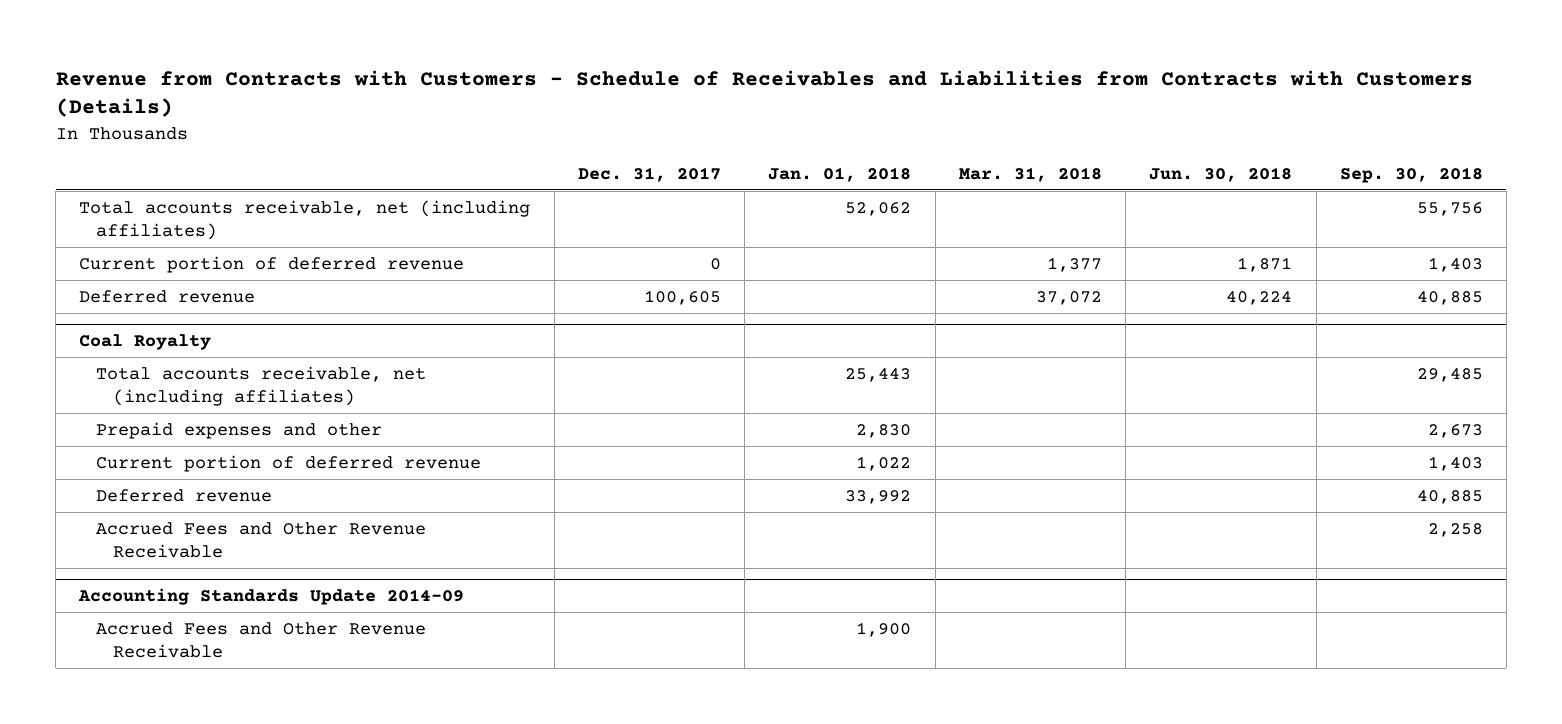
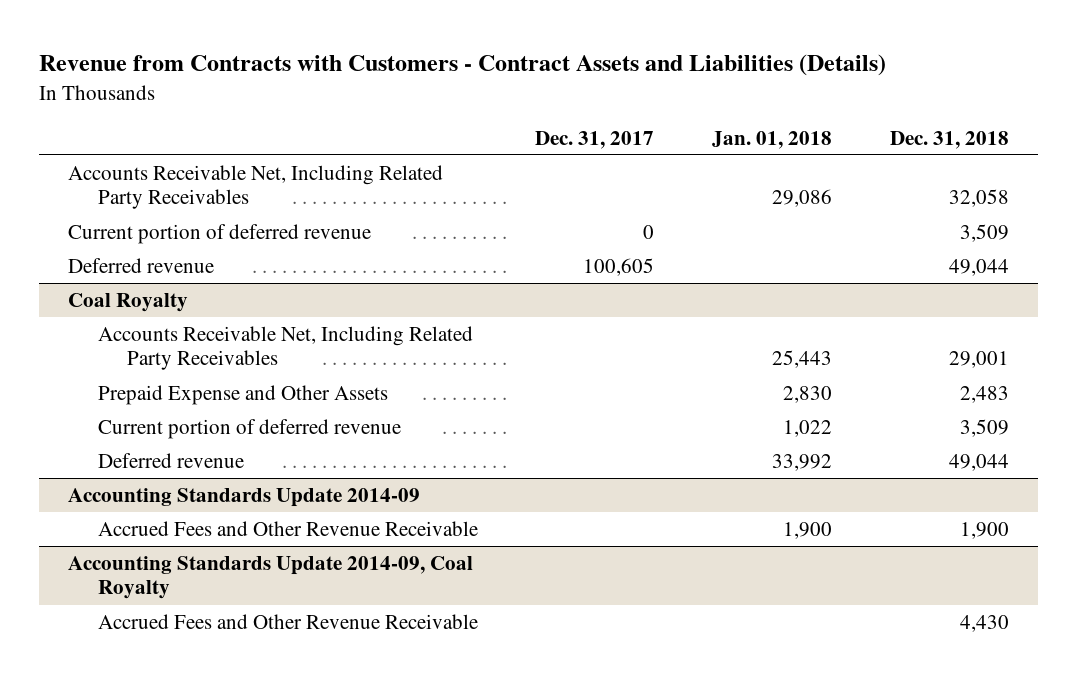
- Revenue from Contracts with Customers - Schedule of Receivables and Liabilities from Contracts with Customers (Details)
+ Revenue from Contracts with Customers - Contract Assets and Liabilities (Details)
- | Dec. 31, 2017 | Jan. 01, 2018 | Mar. 31, 2018 | Jun. 30, 2018 | Sep. 30, 2018
+ | Dec. 31, 2017 | Jan. 01, 2018 | Dec. 31, 2018
- Total accounts receivable, net (including affiliates) | | 52,062 | | | 55,756
+ Accounts Receivable Net, Including Related Party Receivables | | 29,086 | 32,058
@ Coal Royalty
- Total accounts receivable, net (including affiliates) | | 25,443 | | | 29,485
- Prepaid expenses and other | | 2,830 | | | 2,673
+ Accounts Receivable Net, Including Related Party Receivables | | 25,443 | 29,001
+ Prepaid Expense and Other Assets | | 2,830 | 2,483
- Accrued Fees and Other Revenue Receivable | | | | | 2,258
+ Accounting Standards Update 2014-09, Coal Royalty
+ Accrued Fees and Other Revenue Receivable | | | 4,430

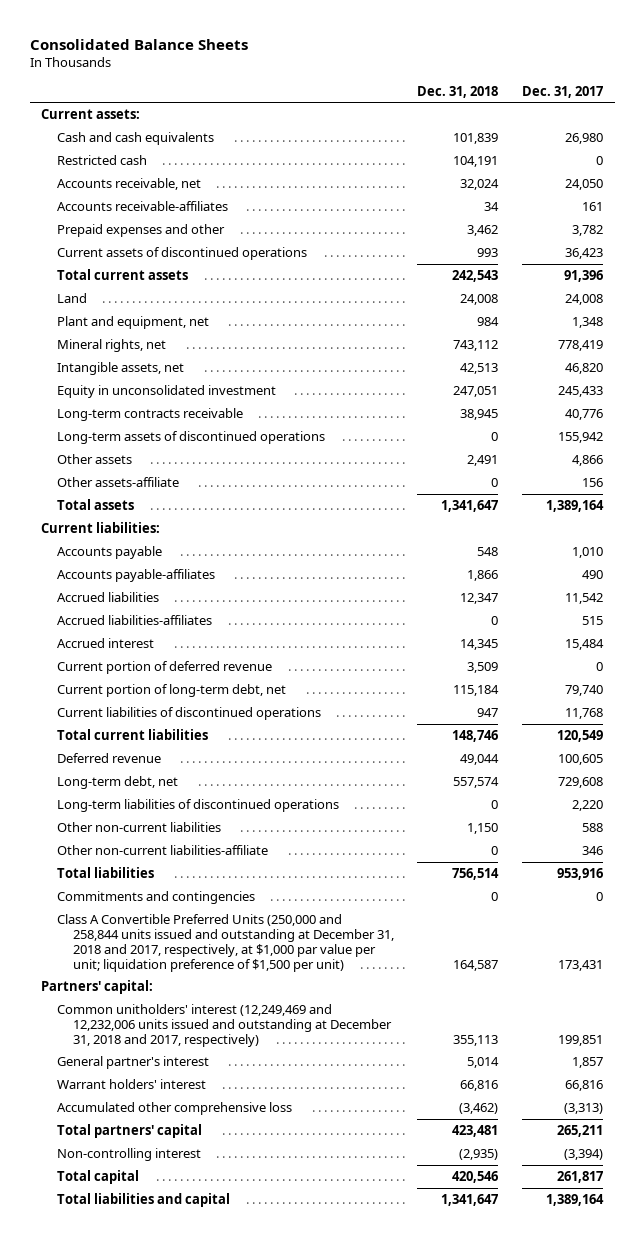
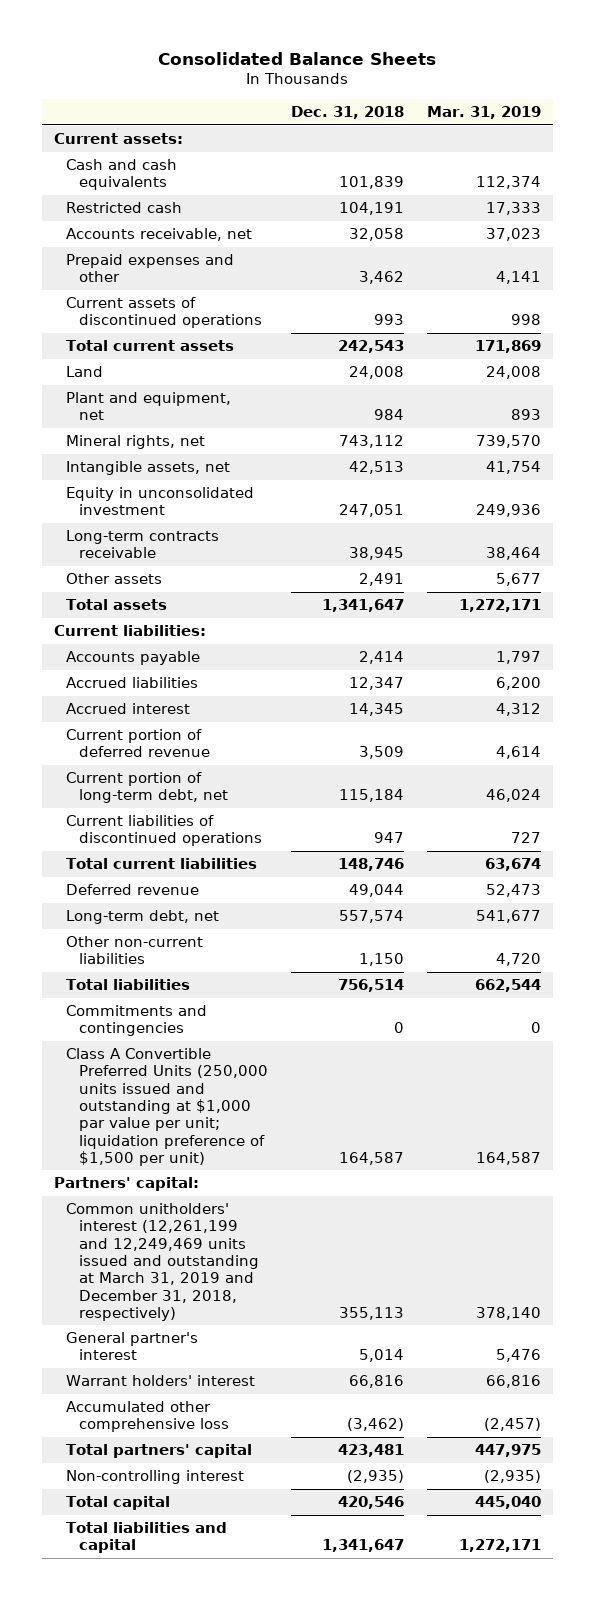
- | Dec. 31, 2018 | Dec. 31, 2017
+ | Dec. 31, 2018 | Mar. 31, 2019
- Accounts receivable, net | 32,024 | 24,050
- Accounts receivable-affiliates | 34 | 161
+ Accounts receivable, net | 32,058 | 37,023
- Long-term assets of discontinued operations | 0 | 155,942
- Other assets-affiliate | 0 | 156
- Accounts payable | 548 | 1,010
- Accounts payable-affiliates | 1,866 | 490
+ Accounts payable | 2,414 | 1,797
- Accrued liabilities-affiliates | 0 | 515
- Long-term liabilities of discontinued operations | 0 | 2,220
- Other non-current liabilities-affiliate | 0 | 346
- Class A Convertible Preferred Units (250,000 and 258,844 units issued and outstanding at December 31, 2018 and 2017, respectively, at $1,000 par value per unit; liquidation preference of $1,500 per unit) | 164,587 | 173,431
+ Class A Convertible Preferred Units (250,000 units issued and outstanding at $1,000 par value per unit; liquidation preference of $1,500 per unit) | 164,587 | 164,587
- Common unitholders' interest (12,249,469 and 12,232,006 units issued and outstanding at December 31, 2018 and 2017, respectively) | 355,113 | 199,851
+ Common unitholders' interest (12,261,199 and 12,249,469 units issued and outstanding at March 31, 2019 and December 31, 2018, respectively) | 355,113 | 378,140

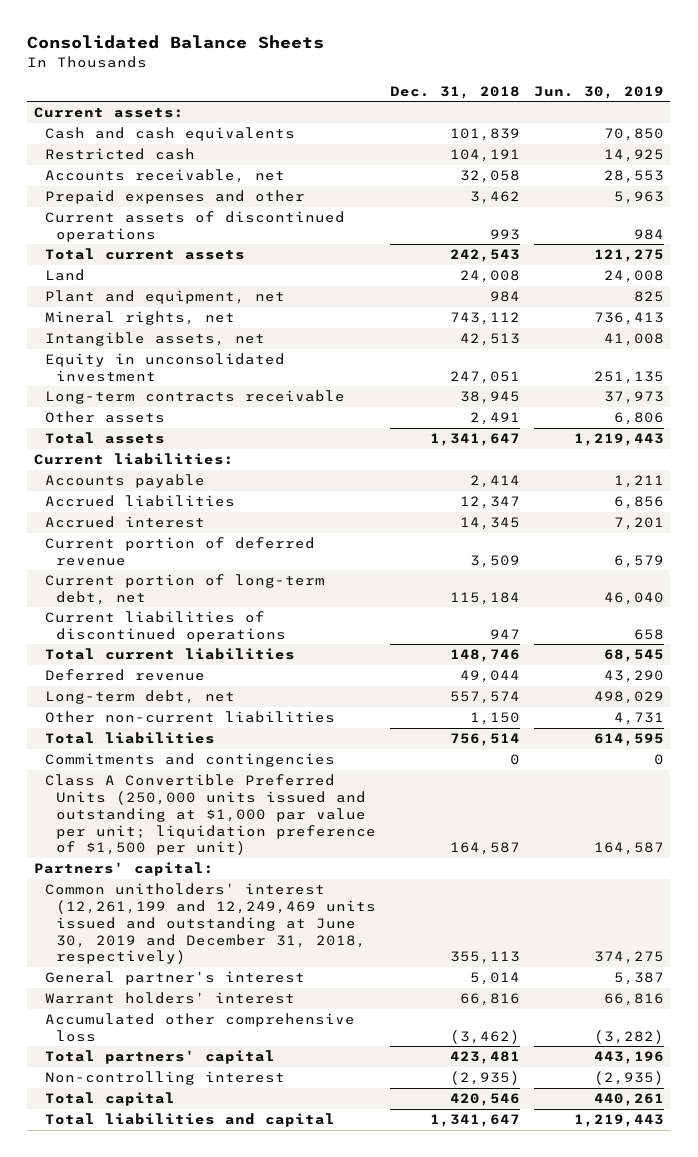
- | Dec. 31, 2018 | Mar. 31, 2019
+ | Dec. 31, 2018 | Jun. 30, 2019
- Common unitholders' interest (12,261,199 and 12,249,469 units issued and outstanding at March 31, 2019 and December 31, 2018, respectively) | 355,113 | 378,140
+ Common unitholders' interest (12,261,199 and 12,249,469 units issued and outstanding at June 30, 2019 and December 31, 2018, respectively) | 355,113 | 374,275

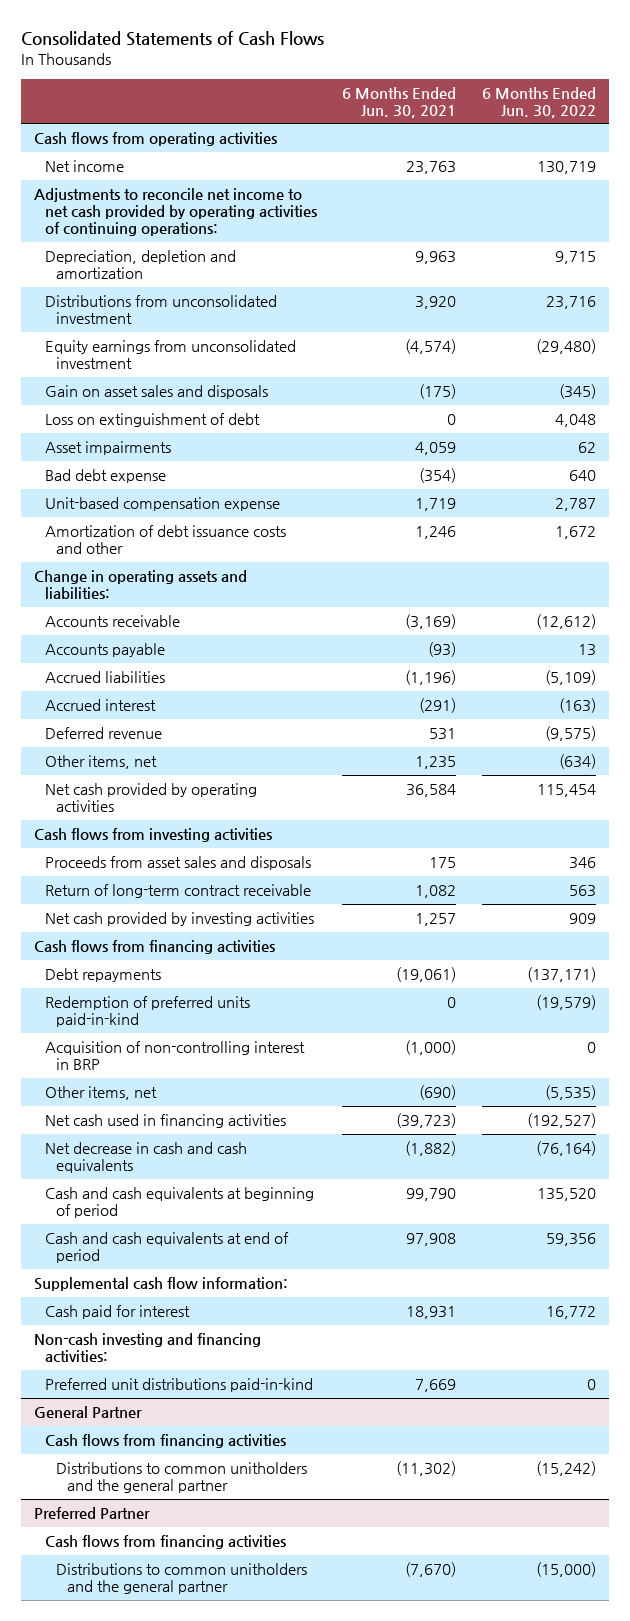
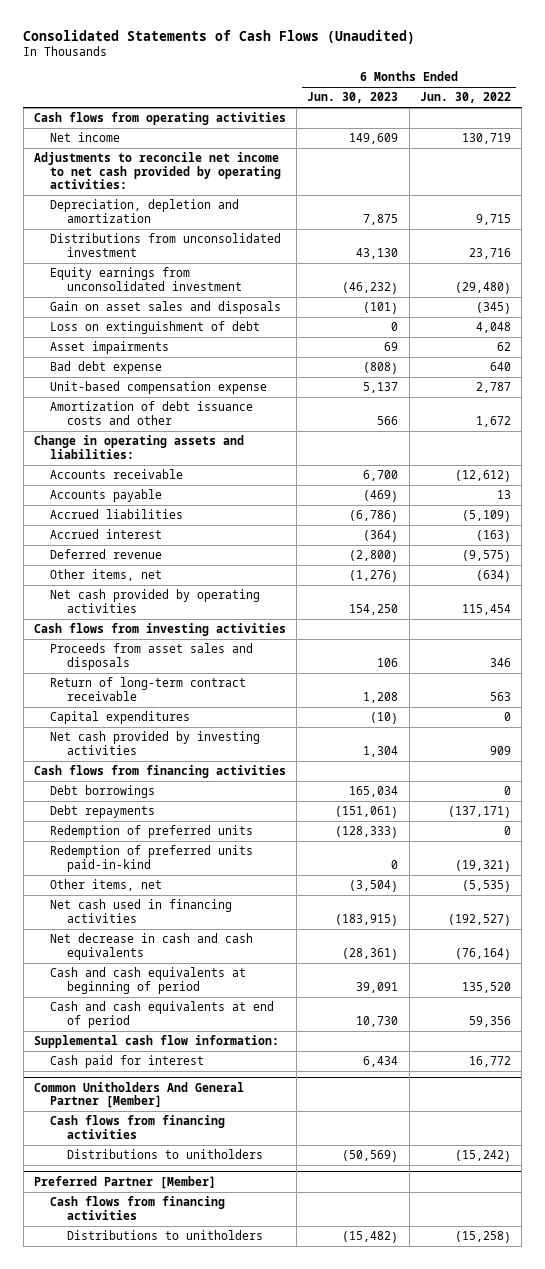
- Consolidated Statements of Cash Flows
+ Consolidated Statements of Cash Flows (Unaudited)
- | 6 Months Ended Jun. 30, 2021 | 6 Months Ended Jun. 30, 2022
+ | 6 Months Ended Jun. 30, 2023 | 6 Months Ended Jun. 30, 2022
- Adjustments to reconcile net income to net cash provided by operating activities of continuing operations:
+ Adjustments to reconcile net income to net cash provided by operating activities:
+ Capital expenditures | (10) | 0
+ Debt borrowings | 165,034 | 0
- Redemption of preferred units paid-in-kind | 0 | (19,579)
- Acquisition of non-controlling interest in BRP | (1,000) | 0
+ Redemption of preferred units | (128,333) | 0
+ Redemption of preferred units paid-in-kind | 0 | (19,321)
- Non-cash investing and financing activities:
- Preferred unit distributions paid-in-kind | 7,669 | 0
- General Partner
+ Common Unitholders And General Partner [Member]
- Distributions to common unitholders and the general partner | (11,302) | (15,242)
- Preferred Partner
+ Distributions to unitholders | (50,569) | (15,242)
+ Preferred Partner [Member]
- Distributions to common unitholders and the general partner | (7,670) | (15,000)
+ Distributions to unitholders | (15,482) | (15,258)

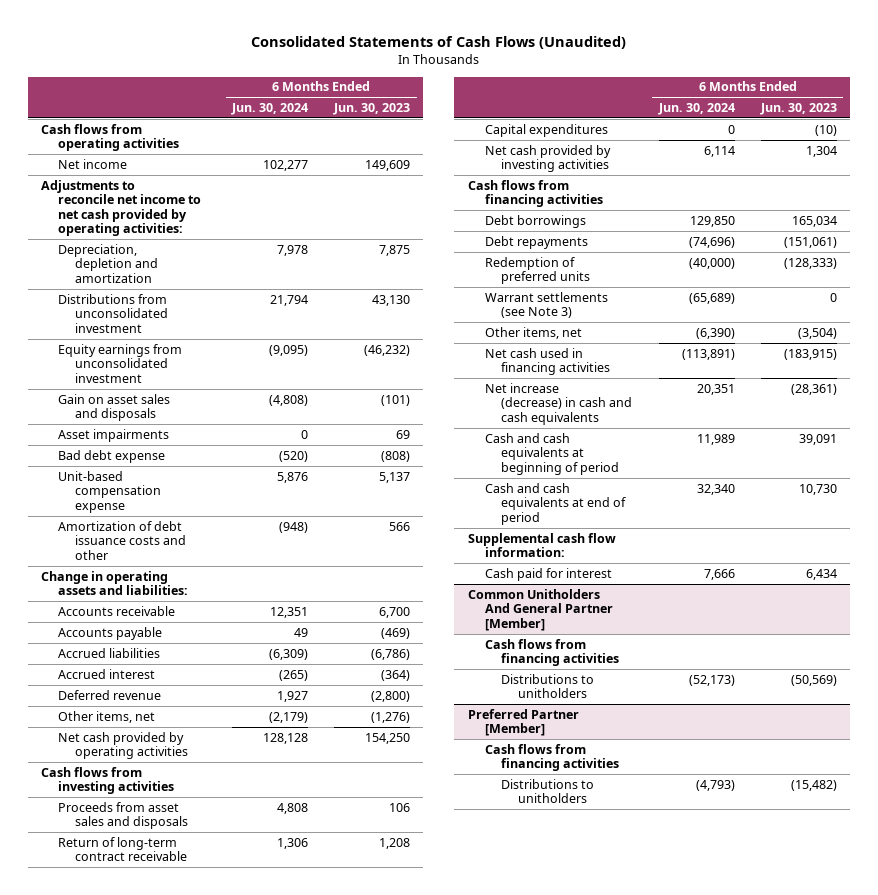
- | 6 Months Ended Jun. 30, 2023 | 6 Months Ended Jun. 30, 2022
+ | 6 Months Ended Jun. 30, 2024 | 6 Months Ended Jun. 30, 2023
- Loss on extinguishment of debt | 0 | 4,048
- Redemption of preferred units paid-in-kind | 0 | (19,321)
+ Warrant settlements (see Note 3) | (65,689) | 0
- Net decrease in cash and cash equivalents | (28,361) | (76,164)
+ Net increase (decrease) in cash and cash equivalents | 20,351 | (28,361)

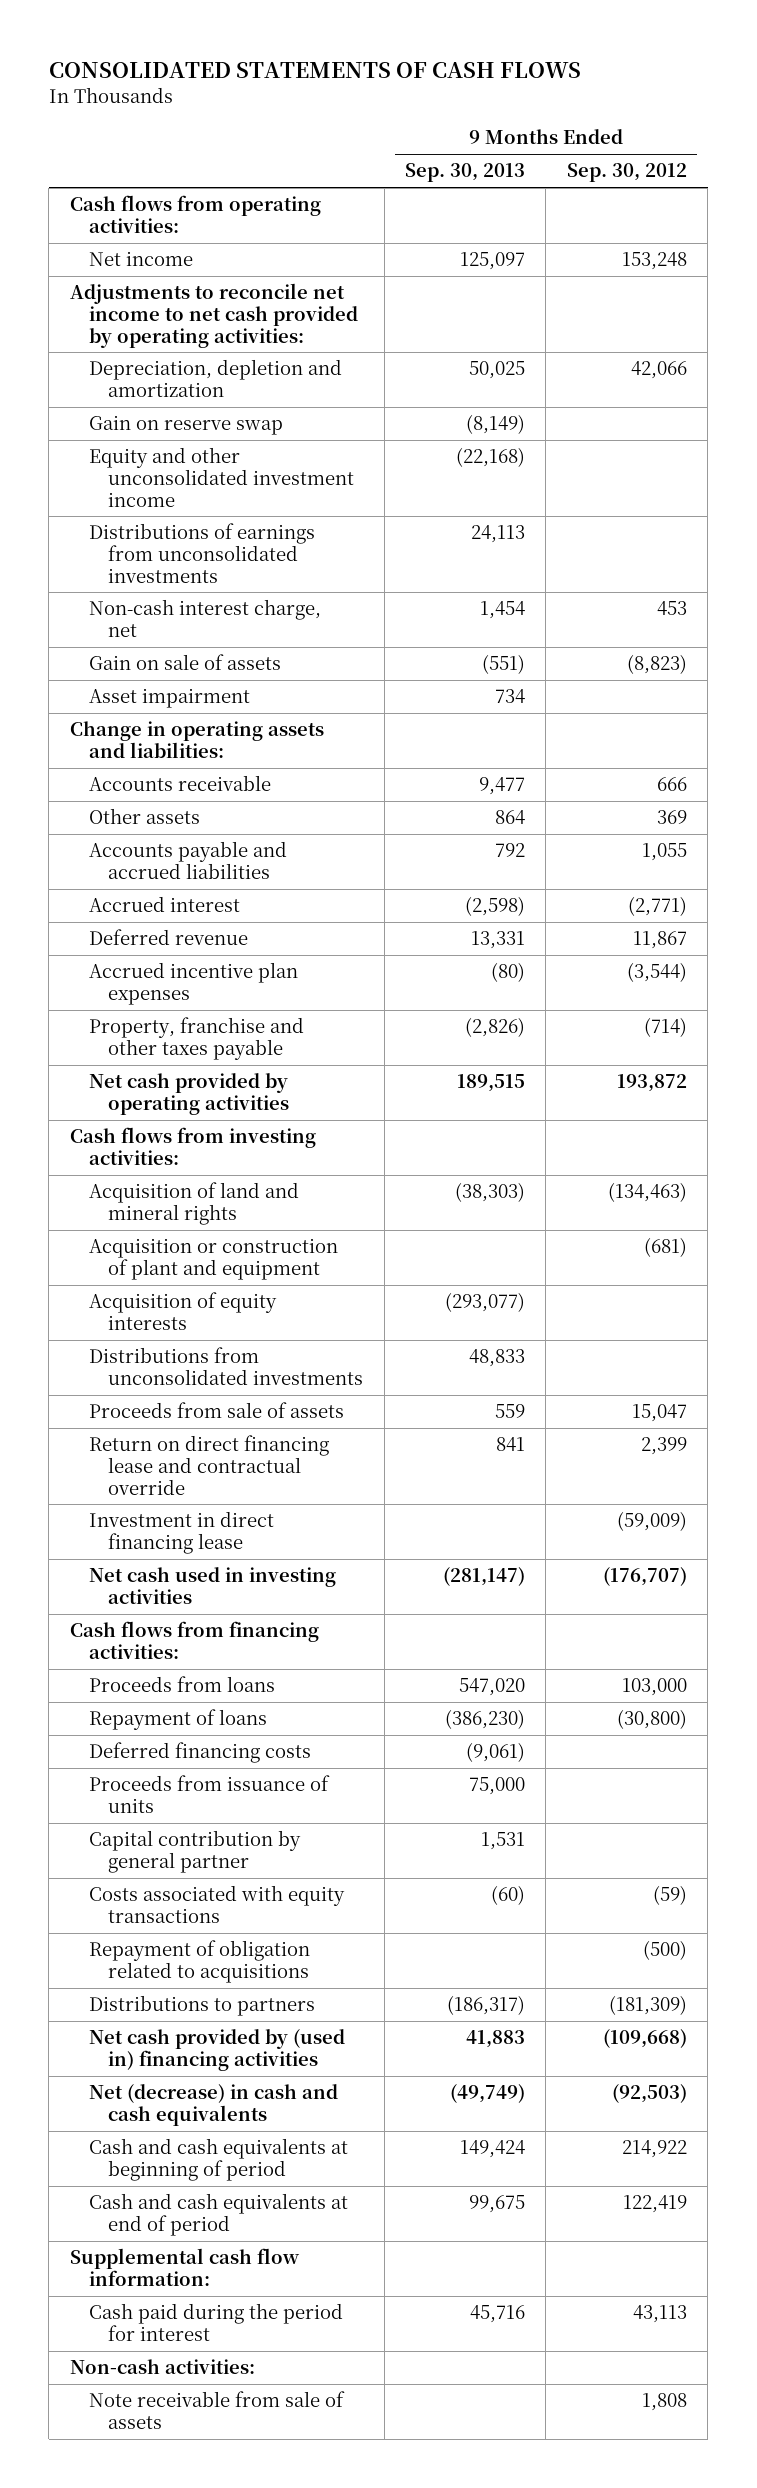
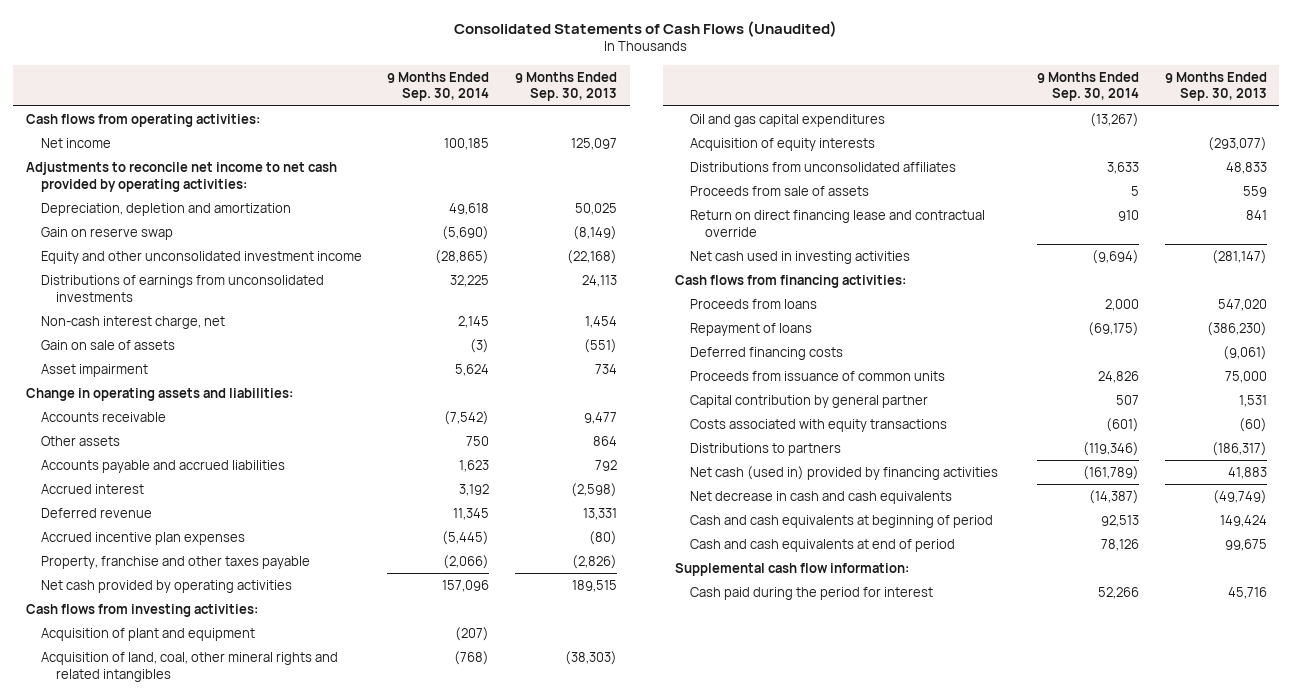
- CONSOLIDATED STATEMENTS OF CASH FLOWS
+ Consolidated Statements of Cash Flows (Unaudited)
- | 9 Months Ended Sep. 30, 2013 | 9 Months Ended Sep. 30, 2012
+ | 9 Months Ended Sep. 30, 2014 | 9 Months Ended Sep. 30, 2013
- Acquisition of land and mineral rights | (38,303) | (134,463)
- Acquisition or construction of plant and equipment | | (681)
+ Acquisition of plant and equipment | (207) |
+ Acquisition of land, coal, other mineral rights and related intangibles | (768) | (38,303)
+ Oil and gas capital expenditures | (13,267) |
- Distributions from unconsolidated investments | 48,833 |
+ Distributions from unconsolidated affiliates | 3,633 | 48,833
- Investment in direct financing lease | | (59,009)
- Proceeds from issuance of units | 75,000 |
+ Proceeds from issuance of common units | 24,826 | 75,000
- Repayment of obligation related to acquisitions | | (500)
- Net cash provided by (used in) financing activities | 41,883 | (109,668)
- Net (decrease) in cash and cash equivalents | (49,749) | (92,503)
+ Net cash (used in) provided by financing activities | (161,789) | 41,883
+ Net decrease in cash and cash equivalents | (14,387) | (49,749)
- Non-cash activities:
- Note receivable from sale of assets | | 1,808

